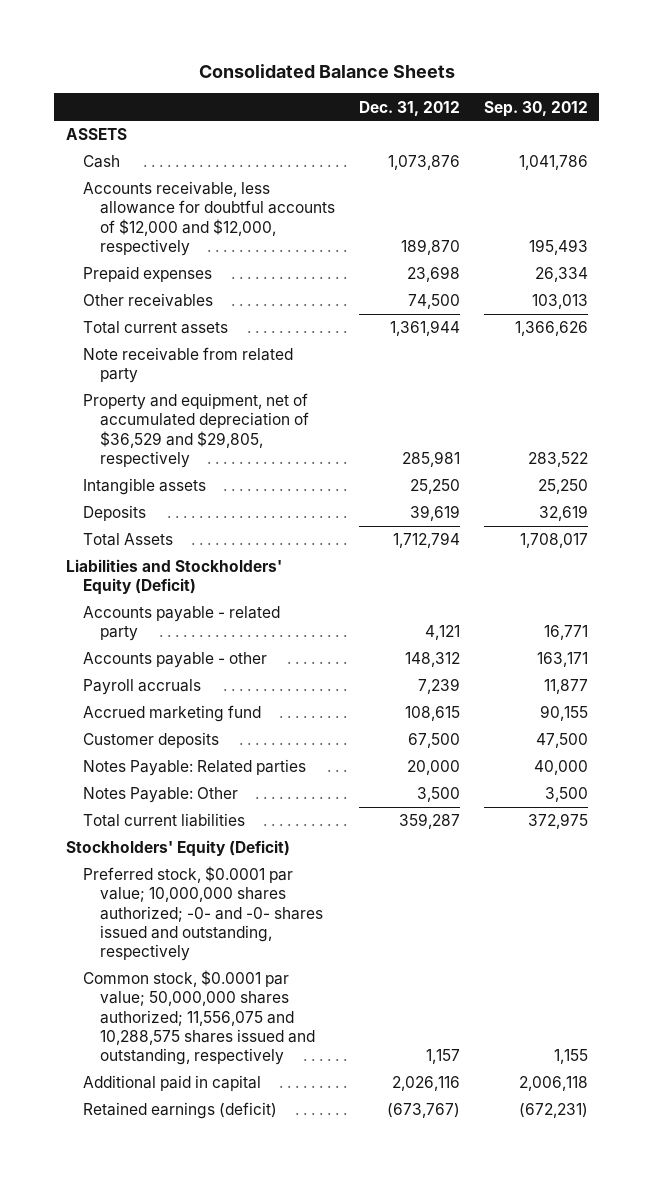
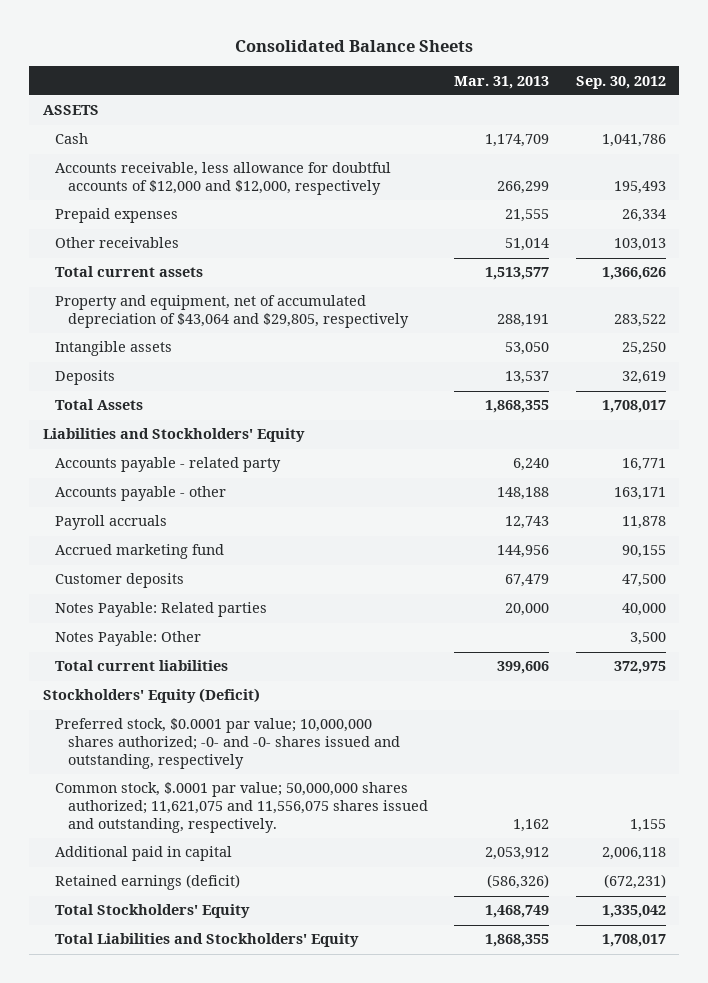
- | Dec. 31, 2012 | Sep. 30, 2012
+ | Mar. 31, 2013 | Sep. 30, 2012
- Note receivable from related party
- Property and equipment, net of accumulated depreciation of $36,529 and $29,805, respectively | 285,981 | 283,522
+ Property and equipment, net of accumulated depreciation of $43,064 and $29,805, respectively | 288,191 | 283,522
- Liabilities and Stockholders' Equity (Deficit)
+ Liabilities and Stockholders' Equity
- Payroll accruals | 7,239 | 11,877
+ Payroll accruals | 12,743 | 11,878
- Common stock, $0.0001 par value; 50,000,000 shares authorized; 11,556,075 and 10,288,575 shares issued and outstanding, respectively | 1,157 | 1,155
+ Common stock, $.0001 par value; 50,000,000 shares authorized; 11,621,075 and 11,556,075 shares issued and outstanding, respectively. | 1,162 | 1,155
+ Total Stockholders' Equity | 1,468,749 | 1,335,042
+ Total Liabilities and Stockholders' Equity | 1,868,355 | 1,708,017

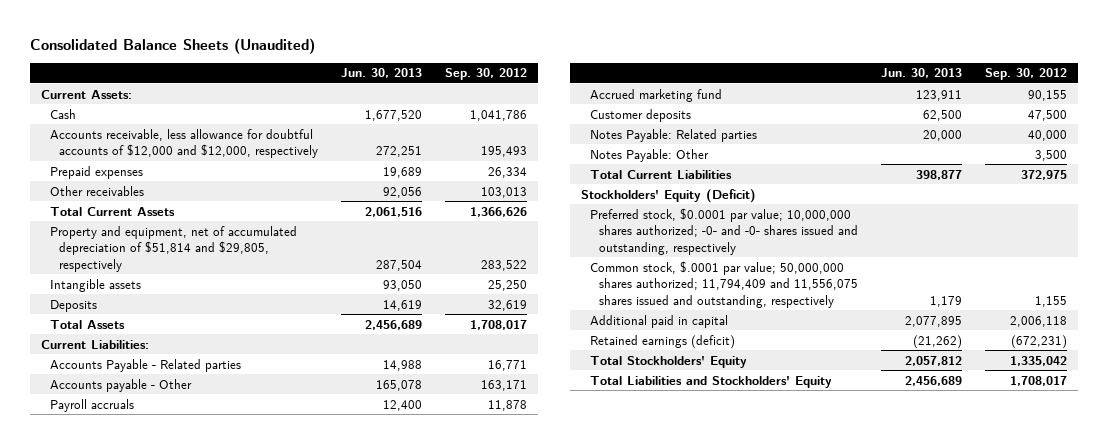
- Consolidated Balance Sheets
+ Consolidated Balance Sheets (Unaudited)
- | Mar. 31, 2013 | Sep. 30, 2012
+ | Jun. 30, 2013 | Sep. 30, 2012
- ASSETS
+ Current Assets:
- Total current assets | 1,513,577 | 1,366,626
- Property and equipment, net of accumulated depreciation of $43,064 and $29,805, respectively | 288,191 | 283,522
+ Total Current Assets | 2,061,516 | 1,366,626
+ Property and equipment, net of accumulated depreciation of $51,814 and $29,805, respectively | 287,504 | 283,522
- Liabilities and Stockholders' Equity
- Accounts payable - related party | 6,240 | 16,771
- Accounts payable - other | 148,188 | 163,171
+ Current Liabilities:
+ Accounts Payable - Related parties | 14,988 | 16,771
+ Accounts payable - Other | 165,078 | 163,171
- Total current liabilities | 399,606 | 372,975
+ Total Current Liabilities | 398,877 | 372,975
- Common stock, $.0001 par value; 50,000,000 shares authorized; 11,621,075 and 11,556,075 shares issued and outstanding, respectively. | 1,162 | 1,155
+ Common stock, $.0001 par value; 50,000,000 shares authorized; 11,794,409 and 11,556,075 shares issued and outstanding, respectively | 1,179 | 1,155

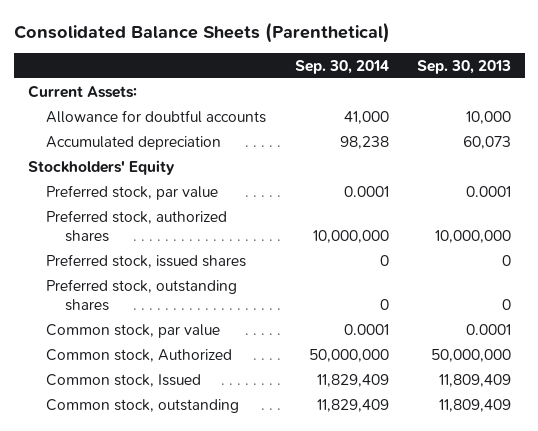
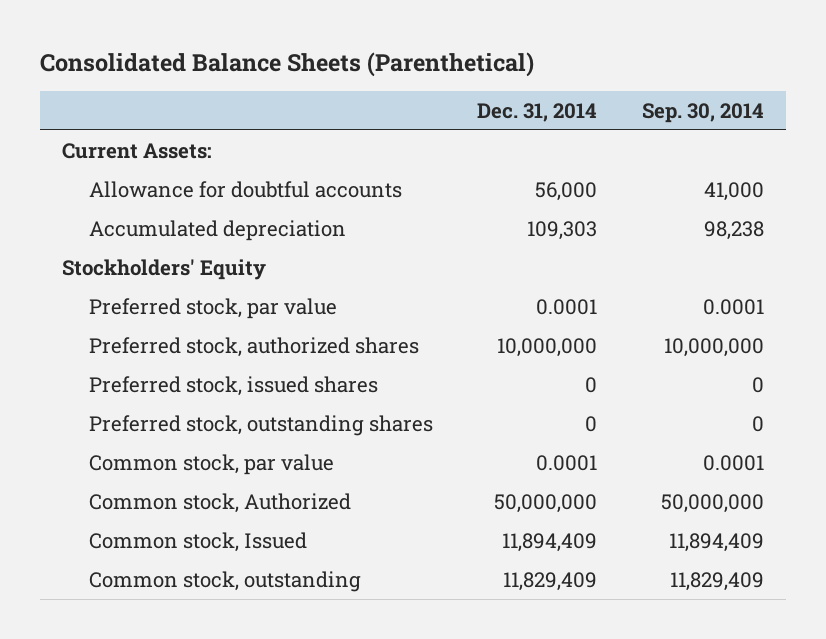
- | Sep. 30, 2014 | Sep. 30, 2013
+ | Dec. 31, 2014 | Sep. 30, 2014
- Common stock, Issued | 11,829,409 | 11,809,409
+ Common stock, Issued | 11,894,409 | 11,894,409

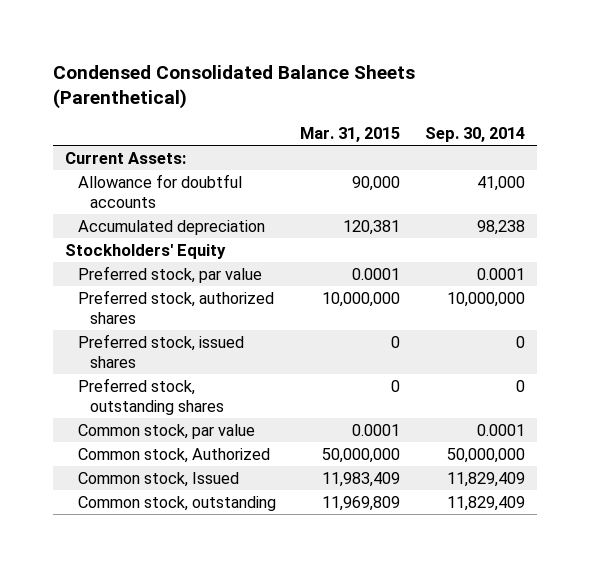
- Consolidated Balance Sheets (Parenthetical)
+ Condensed Consolidated Balance Sheets (Parenthetical)
- | Dec. 31, 2014 | Sep. 30, 2014
+ | Mar. 31, 2015 | Sep. 30, 2014
- Common stock, Issued | 11,894,409 | 11,894,409
+ Common stock, Issued | 11,983,409 | 11,829,409

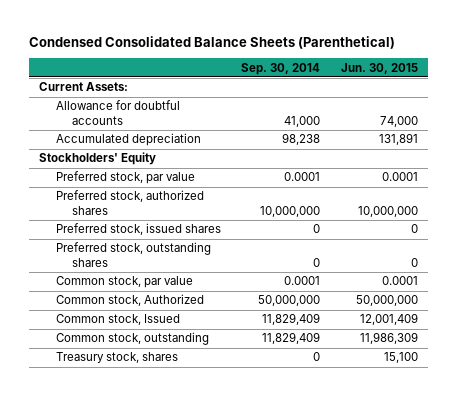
- | Mar. 31, 2015 | Sep. 30, 2014
+ | Sep. 30, 2014 | Jun. 30, 2015
+ Treasury stock, shares | 0 | 15,100

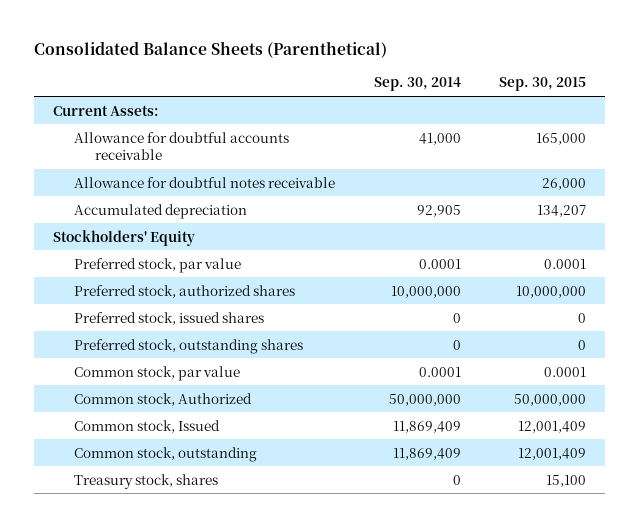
- Condensed Consolidated Balance Sheets (Parenthetical)
+ Consolidated Balance Sheets (Parenthetical)
- | Sep. 30, 2014 | Jun. 30, 2015
+ | Sep. 30, 2014 | Sep. 30, 2015
- Allowance for doubtful accounts | 41,000 | 74,000
- Accumulated depreciation | 98,238 | 131,891
+ Allowance for doubtful accounts receivable | 41,000 | 165,000
+ Allowance for doubtful notes receivable | | 26,000
+ Accumulated depreciation | 92,905 | 134,207
- Common stock, Issued | 11,829,409 | 12,001,409
- Common stock, outstanding | 11,829,409 | 11,986,309
+ Common stock, Issued | 11,869,409 | 12,001,409
+ Common stock, outstanding | 11,869,409 | 12,001,409

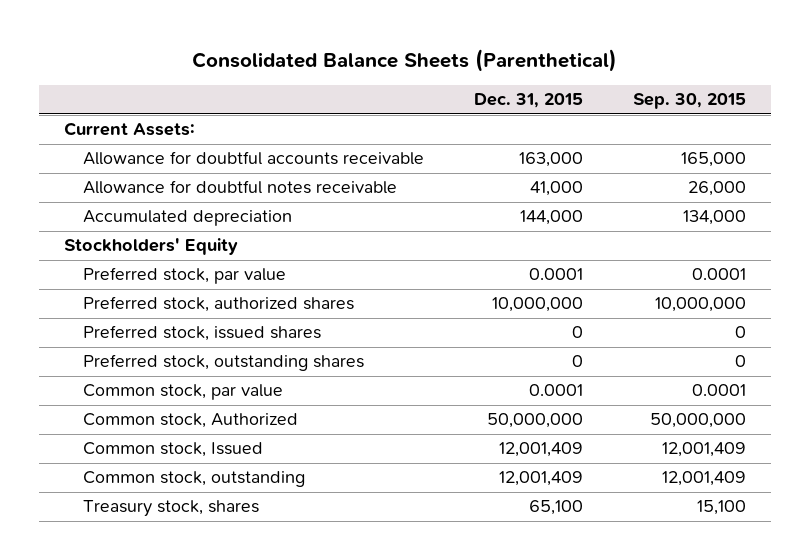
- | Sep. 30, 2014 | Sep. 30, 2015
+ | Dec. 31, 2015 | Sep. 30, 2015
- Accumulated depreciation | 92,905 | 134,207
+ Accumulated depreciation | 144,000 | 134,000

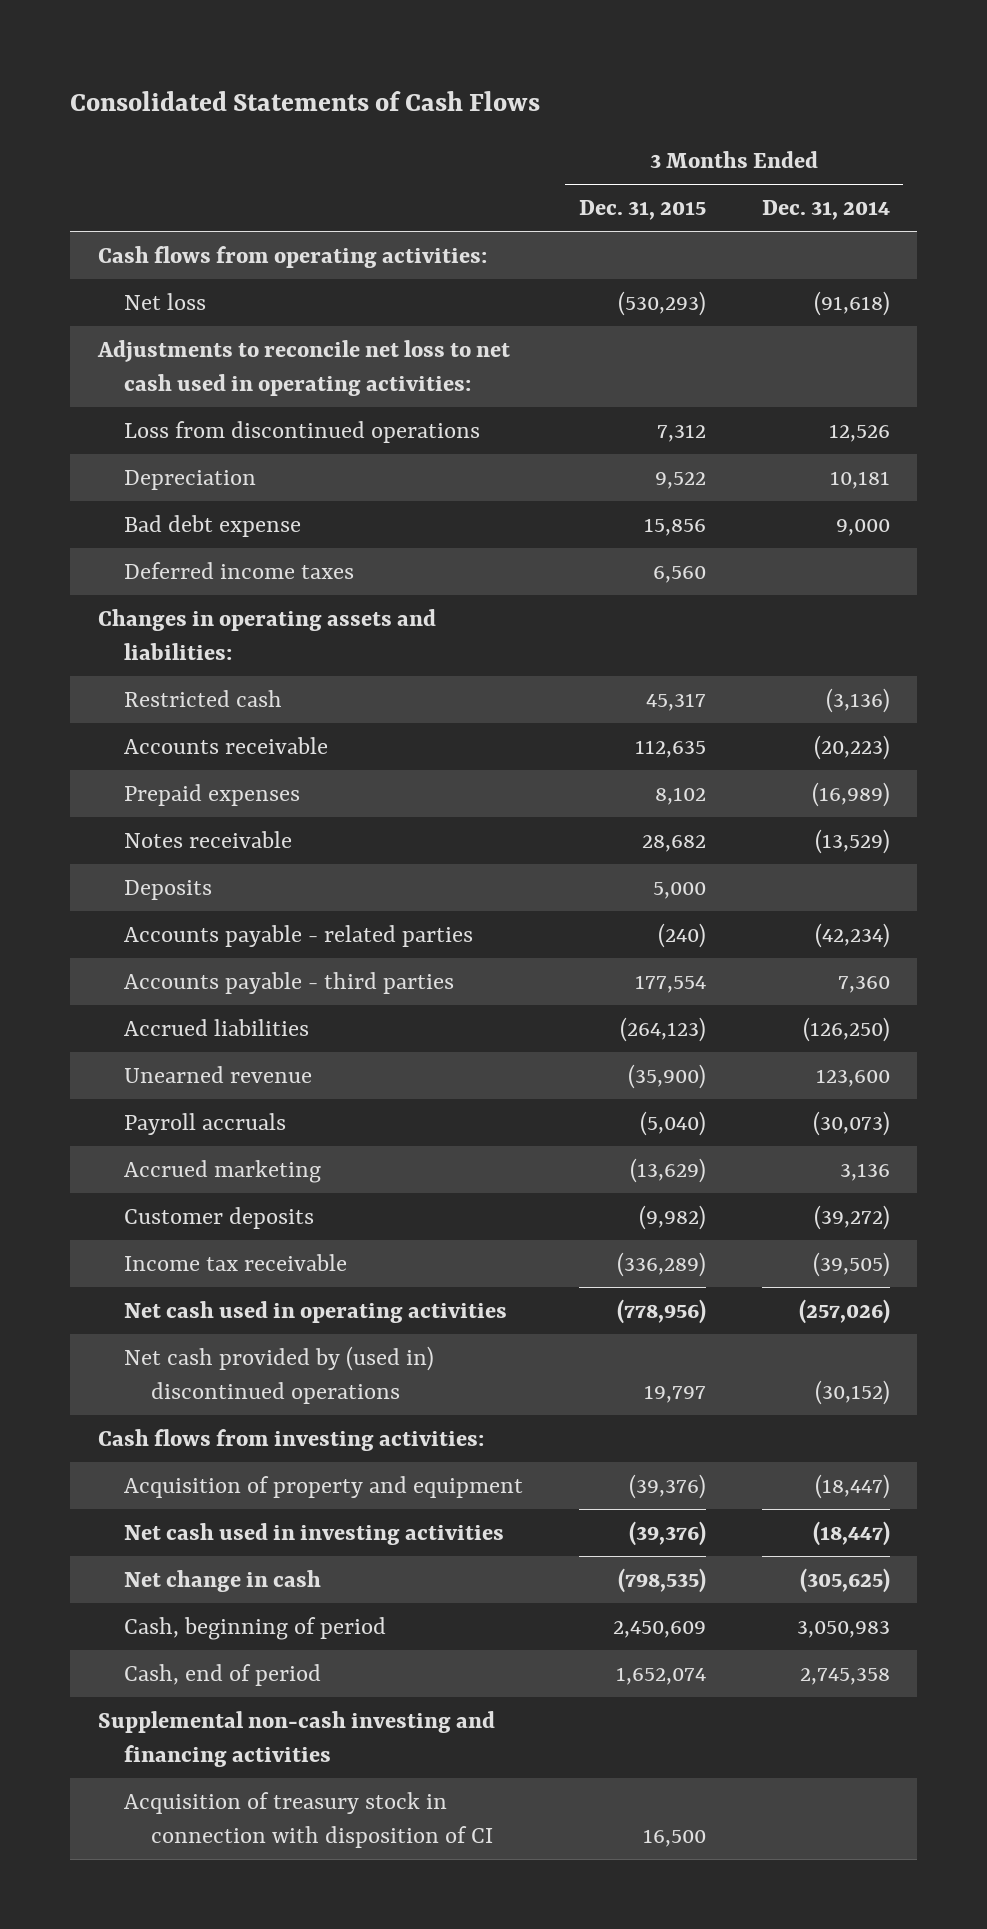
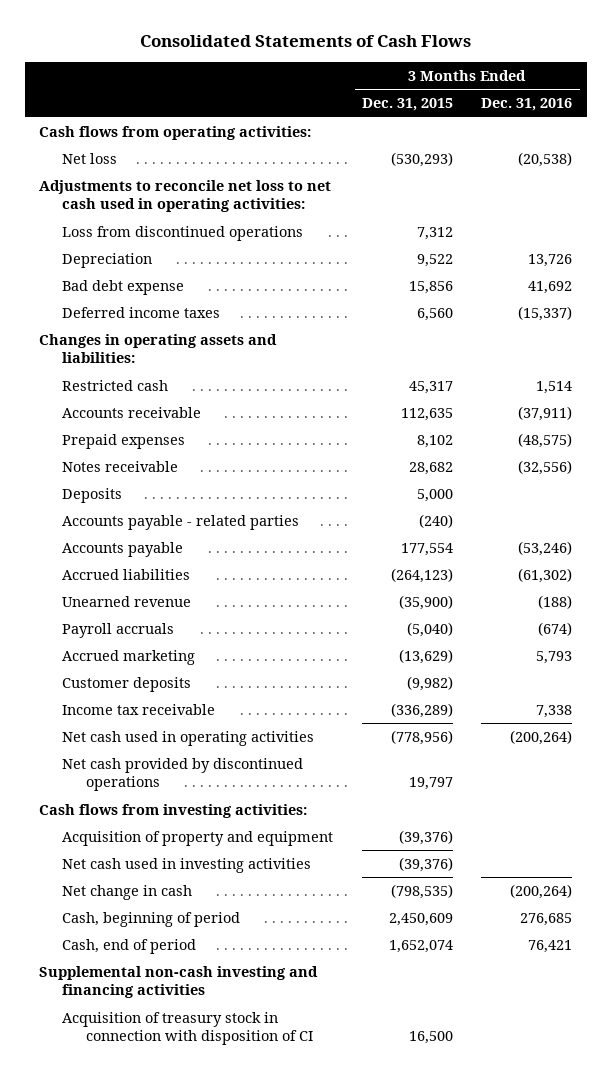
- | 3 Months Ended Dec. 31, 2015 | 3 Months Ended Dec. 31, 2014
+ | 3 Months Ended Dec. 31, 2015 | 3 Months Ended Dec. 31, 2016
- Accounts payable - third parties | 177,554 | 7,360
+ Accounts payable | 177,554 | (53,246)
- Net cash provided by (used in) discontinued operations | 19,797 | (30,152)
+ Net cash provided by discontinued operations | 19,797 |

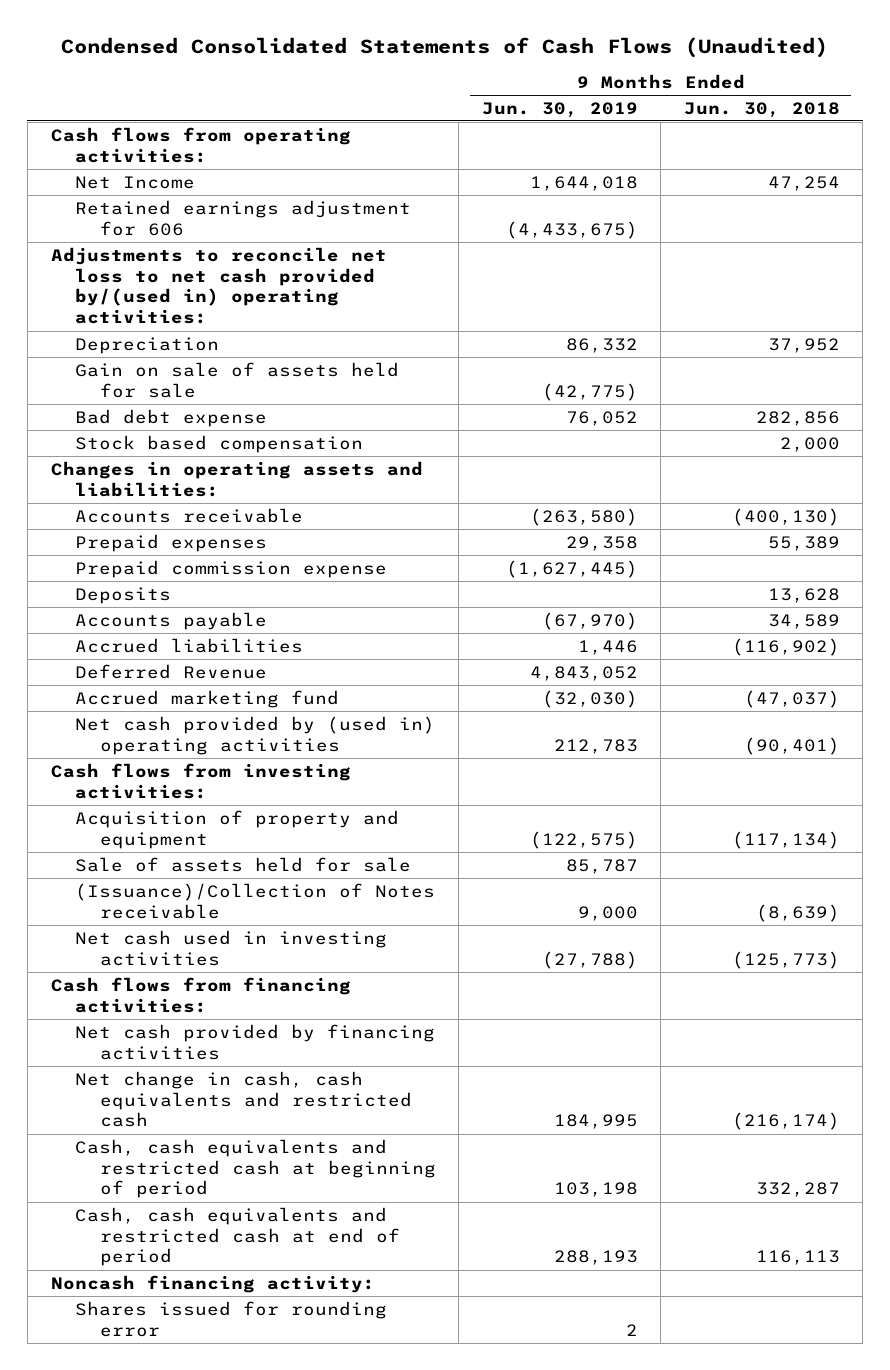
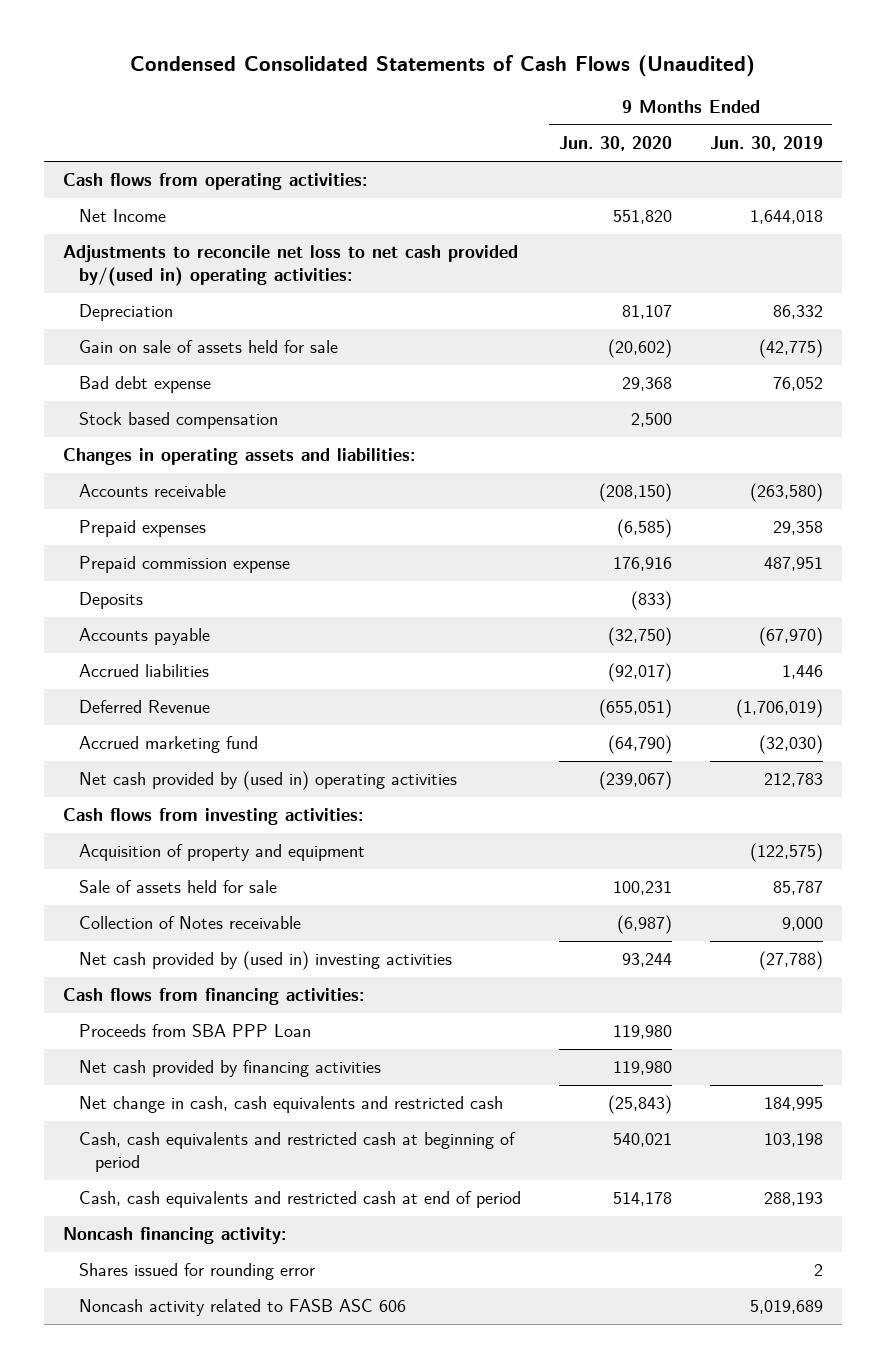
- | 9 Months Ended Jun. 30, 2019 | 9 Months Ended Jun. 30, 2018
+ | 9 Months Ended Jun. 30, 2020 | 9 Months Ended Jun. 30, 2019
- Retained earnings adjustment for 606 | (4,433,675) |
- Prepaid commission expense | (1,627,445) |
+ Prepaid commission expense | 176,916 | 487,951
- Deferred Revenue | 4,843,052 |
+ Deferred Revenue | (655,051) | (1,706,019)
- (Issuance)/Collection of Notes receivable | 9,000 | (8,639)
- Net cash used in investing activities | (27,788) | (125,773)
+ Collection of Notes receivable | (6,987) | 9,000
+ Net cash provided by (used in) investing activities | 93,244 | (27,788)
+ Proceeds from SBA PPP Loan | 119,980 |
+ Noncash activity related to FASB ASC 606 | | 5,019,689

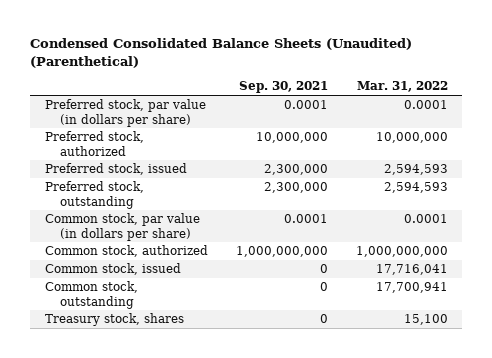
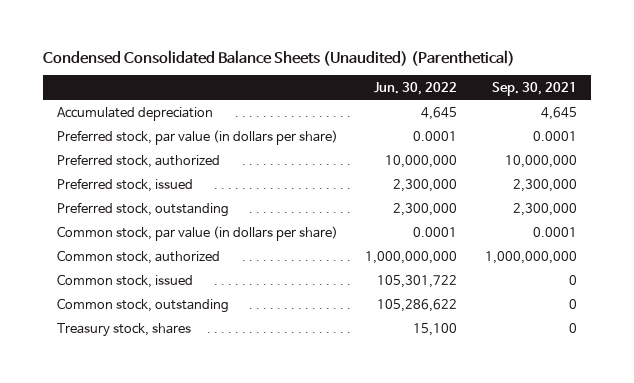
- | Sep. 30, 2021 | Mar. 31, 2022
+ | Jun. 30, 2022 | Sep. 30, 2021
+ Accumulated depreciation | 4,645 | 4,645

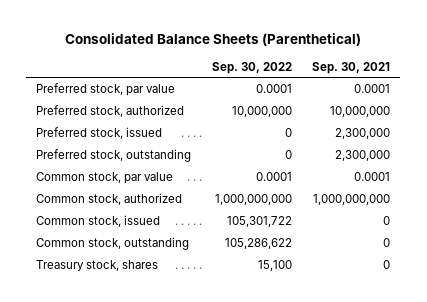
- Condensed Consolidated Balance Sheets (Unaudited) (Parenthetical)
+ Consolidated Balance Sheets (Parenthetical)
- | Jun. 30, 2022 | Sep. 30, 2021
+ | Sep. 30, 2022 | Sep. 30, 2021
- Accumulated depreciation | 4,645 | 4,645
- Preferred stock, par value (in dollars per share) | 0.0001 | 0.0001
+ Preferred stock, par value | 0.0001 | 0.0001
- Common stock, par value (in dollars per share) | 0.0001 | 0.0001
+ Common stock, par value | 0.0001 | 0.0001

